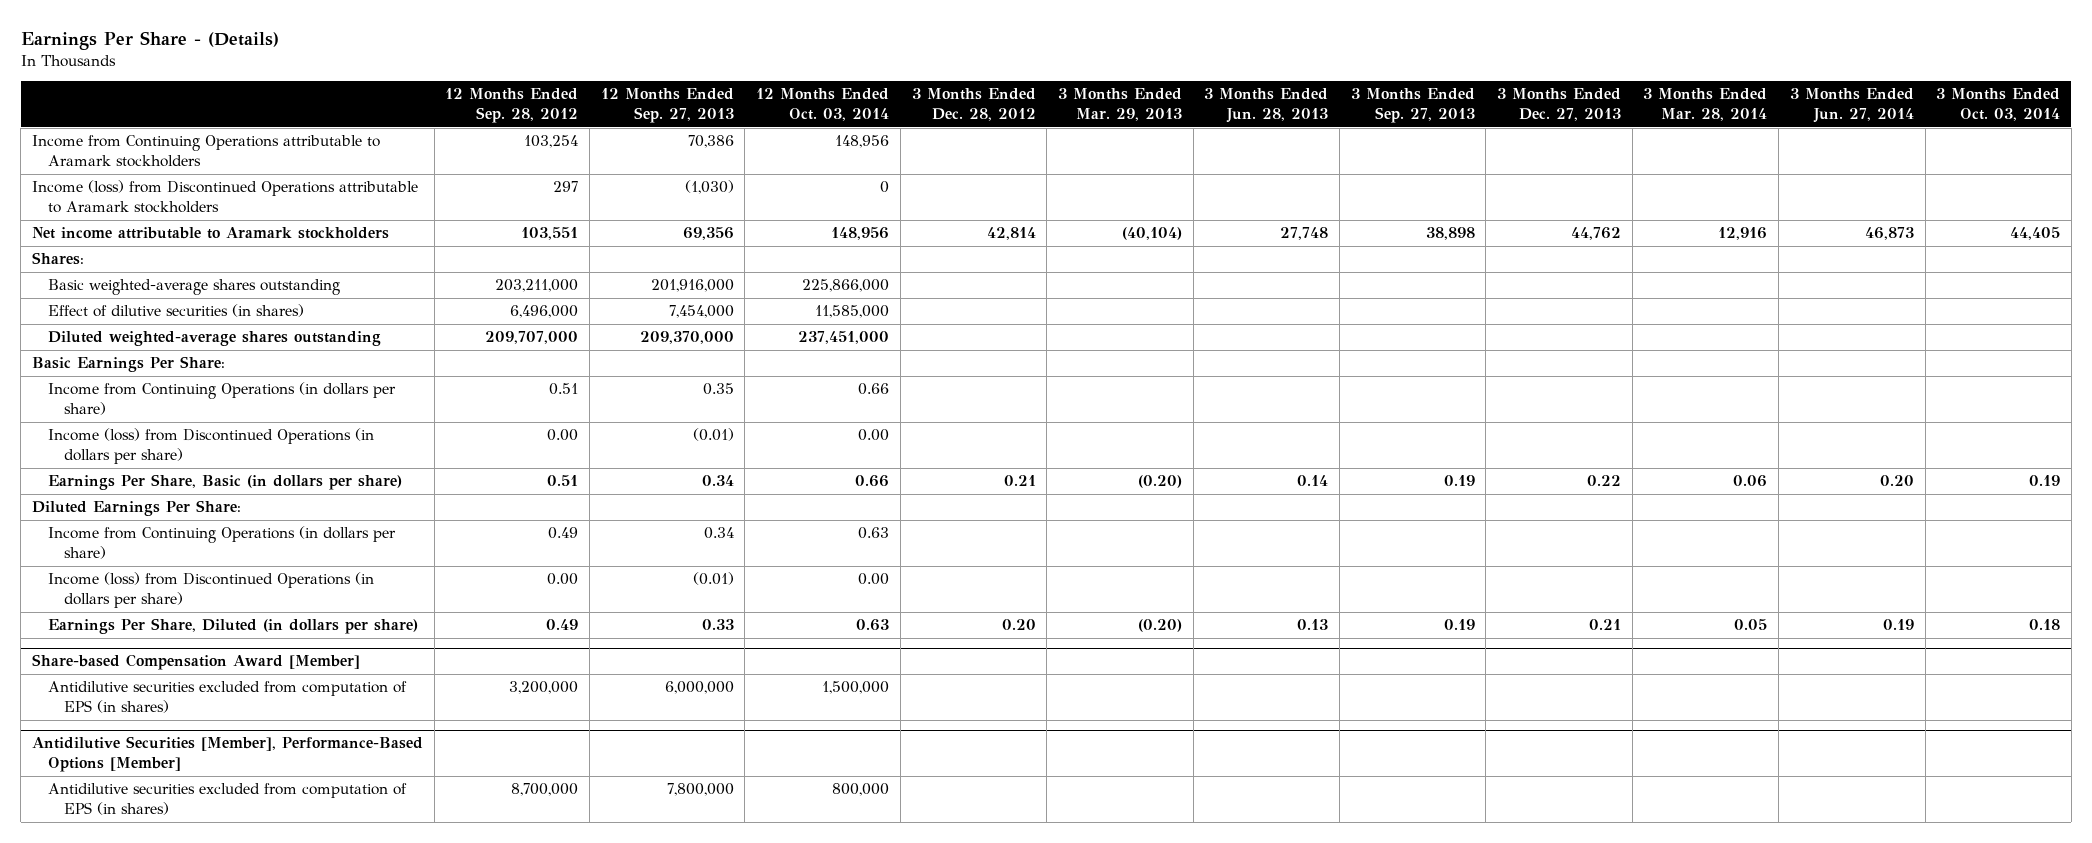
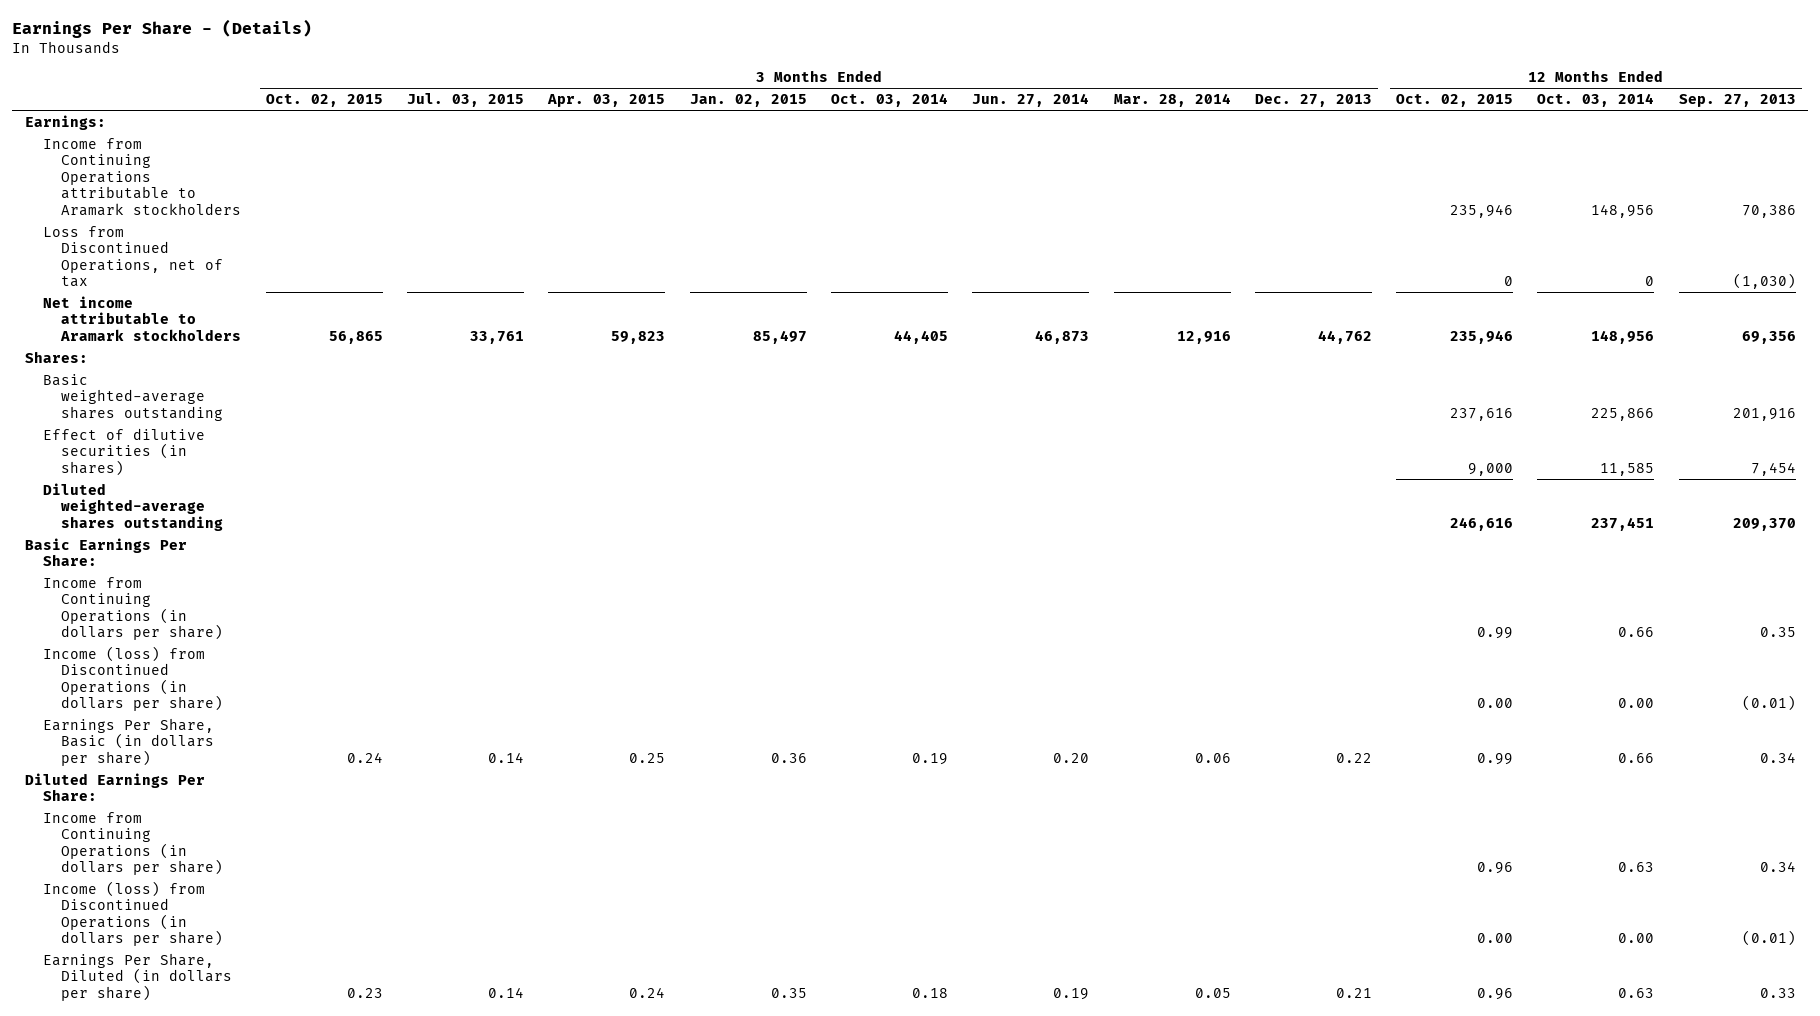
- | 12 Months Ended Sep. 28, 2012 | 12 Months Ended Sep. 27, 2013 | 12 Months Ended Oct. 03, 2014 | 3 Months Ended Dec. 28, 2012 | 3 Months Ended Mar. 29, 2013 | 3 Months Ended Jun. 28, 2013 | 3 Months Ended Sep. 27, 2013 | 3 Months Ended Dec. 27, 2013 | 3 Months Ended Mar. 28, 2014 | 3 Months Ended Jun. 27, 2014 | 3 Months Ended Oct. 03, 2014
+ | 3 Months Ended Oct. 02, 2015 | 3 Months Ended Jul. 03, 2015 | 3 Months Ended Apr. 03, 2015 | 3 Months Ended Jan. 02, 2015 | 3 Months Ended Oct. 03, 2014 | 3 Months Ended Jun. 27, 2014 | 3 Months Ended Mar. 28, 2014 | 3 Months Ended Dec. 27, 2013 | 12 Months Ended Oct. 02, 2015 | 12 Months Ended Oct. 03, 2014 | 12 Months Ended Sep. 27, 2013
+ Earnings:
- Income (loss) from Discontinued Operations attributable to Aramark stockholders | 297 | (1,030) | 0 | | | | | | | |
+ Loss from Discontinued Operations, net of tax | | | | | | | | | 0 | 0 | (1,030)
- Basic weighted-average shares outstanding | 203,211,000 | 201,916,000 | 225,866,000 | | | | | | | |
- Effect of dilutive securities (in shares) | 6,496,000 | 7,454,000 | 11,585,000 | | | | | | | |
- Diluted weighted-average shares outstanding | 209,707,000 | 209,370,000 | 237,451,000 | | | | | | | |
+ Basic weighted-average shares outstanding | | | | | | | | | 237,616 | 225,866 | 201,916
+ Effect of dilutive securities (in shares) | | | | | | | | | 9,000 | 11,585 | 7,454
+ Diluted weighted-average shares outstanding | | | | | | | | | 246,616 | 237,451 | 209,370
- Share-based Compensation Award [Member]
- Antidilutive securities excluded from computation of EPS (in shares) | 3,200,000 | 6,000,000 | 1,500,000 | | | | | | | |
- Antidilutive Securities [Member], Performance-Based Options [Member]
- Antidilutive securities excluded from computation of EPS (in shares) | 8,700,000 | 7,800,000 | 800,000 | | | | | | | |

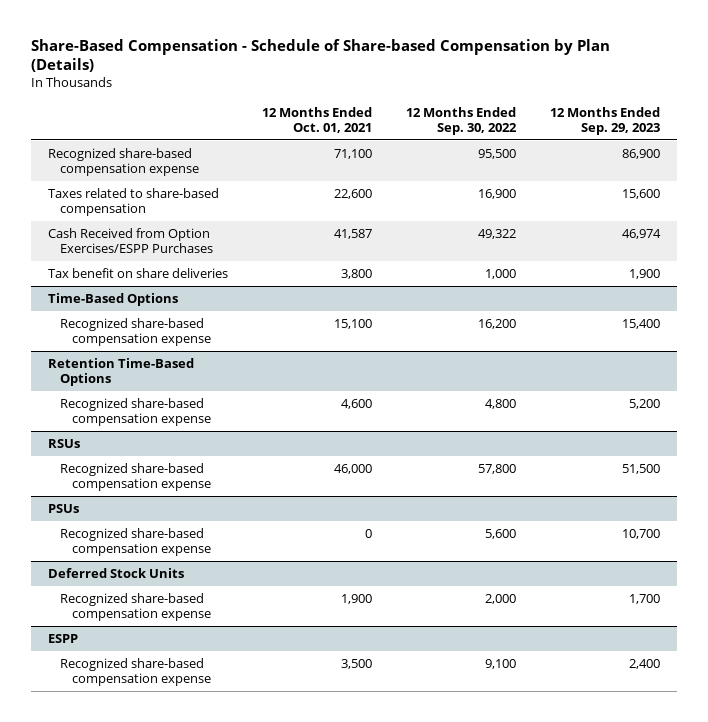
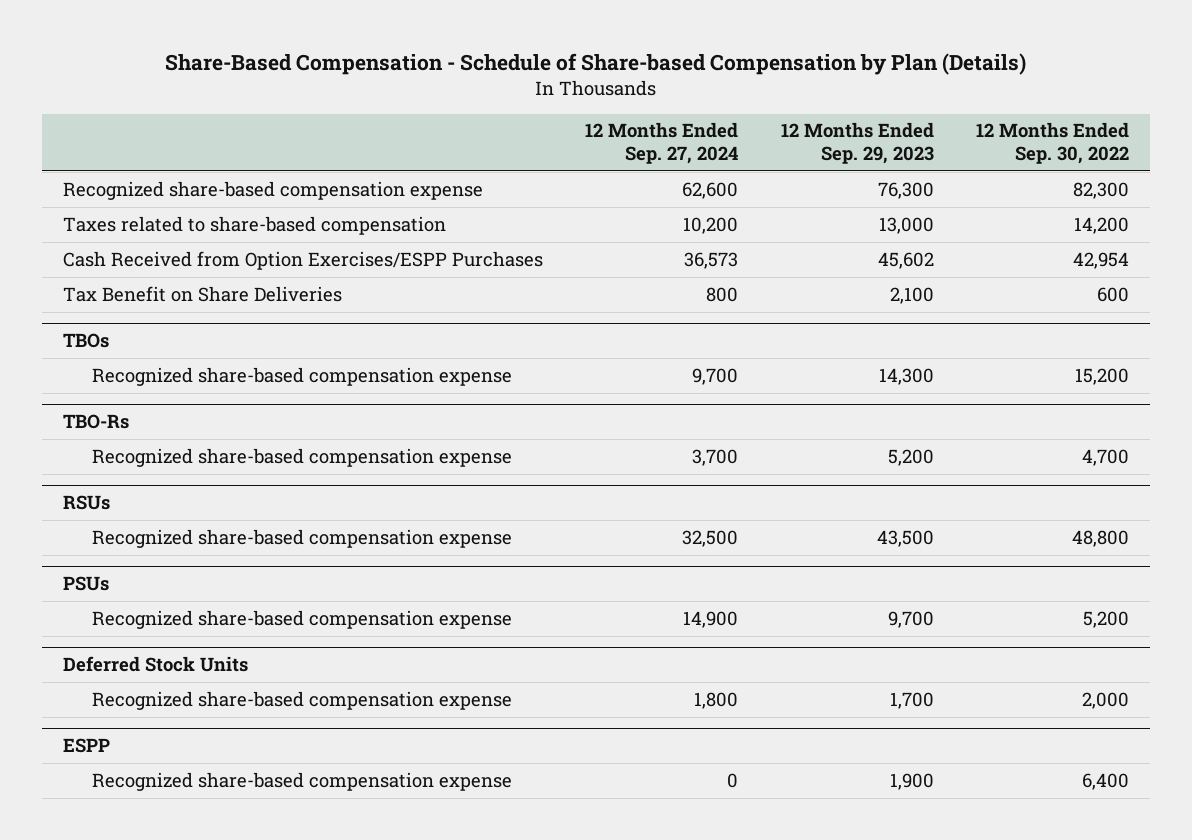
- | 12 Months Ended Oct. 01, 2021 | 12 Months Ended Sep. 30, 2022 | 12 Months Ended Sep. 29, 2023
+ | 12 Months Ended Sep. 27, 2024 | 12 Months Ended Sep. 29, 2023 | 12 Months Ended Sep. 30, 2022
- Recognized share-based compensation expense | 71,100 | 95,500 | 86,900
- Taxes related to share-based compensation | 22,600 | 16,900 | 15,600
- Cash Received from Option Exercises/ESPP Purchases | 41,587 | 49,322 | 46,974
- Tax benefit on share deliveries | 3,800 | 1,000 | 1,900
- Time-Based Options
- Recognized share-based compensation expense | 15,100 | 16,200 | 15,400
- Retention Time-Based Options
- Recognized share-based compensation expense | 4,600 | 4,800 | 5,200
+ Recognized share-based compensation expense | 62,600 | 76,300 | 82,300
+ Taxes related to share-based compensation | 10,200 | 13,000 | 14,200
+ Cash Received from Option Exercises/ESPP Purchases | 36,573 | 45,602 | 42,954
+ Tax Benefit on Share Deliveries | 800 | 2,100 | 600
+ TBOs
+ Recognized share-based compensation expense | 9,700 | 14,300 | 15,200
+ TBO-Rs
+ Recognized share-based compensation expense | 3,700 | 5,200 | 4,700
@ RSUs
- Recognized share-based compensation expense | 46,000 | 57,800 | 51,500
+ Recognized share-based compensation expense | 32,500 | 43,500 | 48,800
@ PSUs
- Recognized share-based compensation expense | 0 | 5,600 | 10,700
+ Recognized share-based compensation expense | 14,900 | 9,700 | 5,200
@ ESPP
- Recognized share-based compensation expense | 3,500 | 9,100 | 2,400
+ Recognized share-based compensation expense | 0 | 1,900 | 6,400

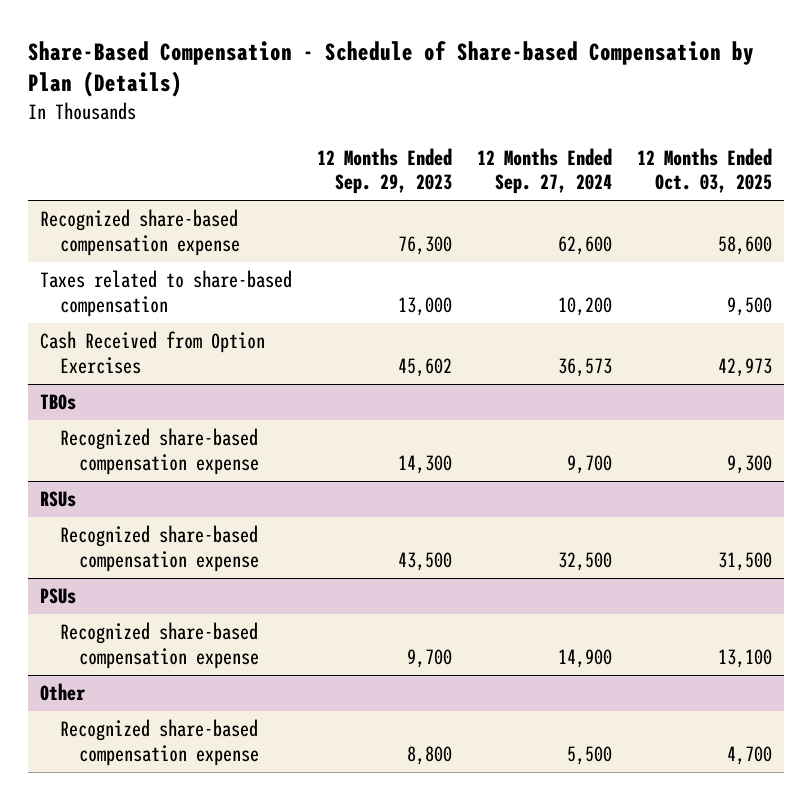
- | 12 Months Ended Sep. 27, 2024 | 12 Months Ended Sep. 29, 2023 | 12 Months Ended Sep. 30, 2022
+ | 12 Months Ended Sep. 29, 2023 | 12 Months Ended Sep. 27, 2024 | 12 Months Ended Oct. 03, 2025
- Cash Received from Option Exercises/ESPP Purchases | 36,573 | 45,602 | 42,954
- Tax Benefit on Share Deliveries | 800 | 2,100 | 600
+ Cash Received from Option Exercises | 45,602 | 36,573 | 42,973
- TBO-Rs
- Recognized share-based compensation expense | 3,700 | 5,200 | 4,700
- Deferred Stock Units
- Recognized share-based compensation expense | 1,800 | 1,700 | 2,000
- ESPP
- Recognized share-based compensation expense | 0 | 1,900 | 6,400
+ Other
+ Recognized share-based compensation expense | 8,800 | 5,500 | 4,700

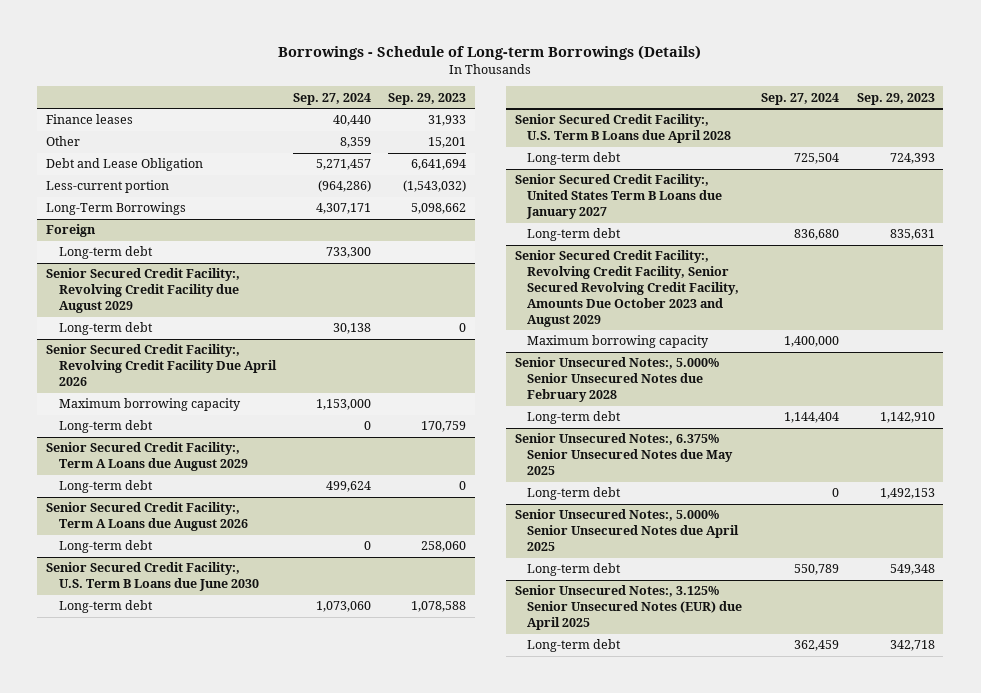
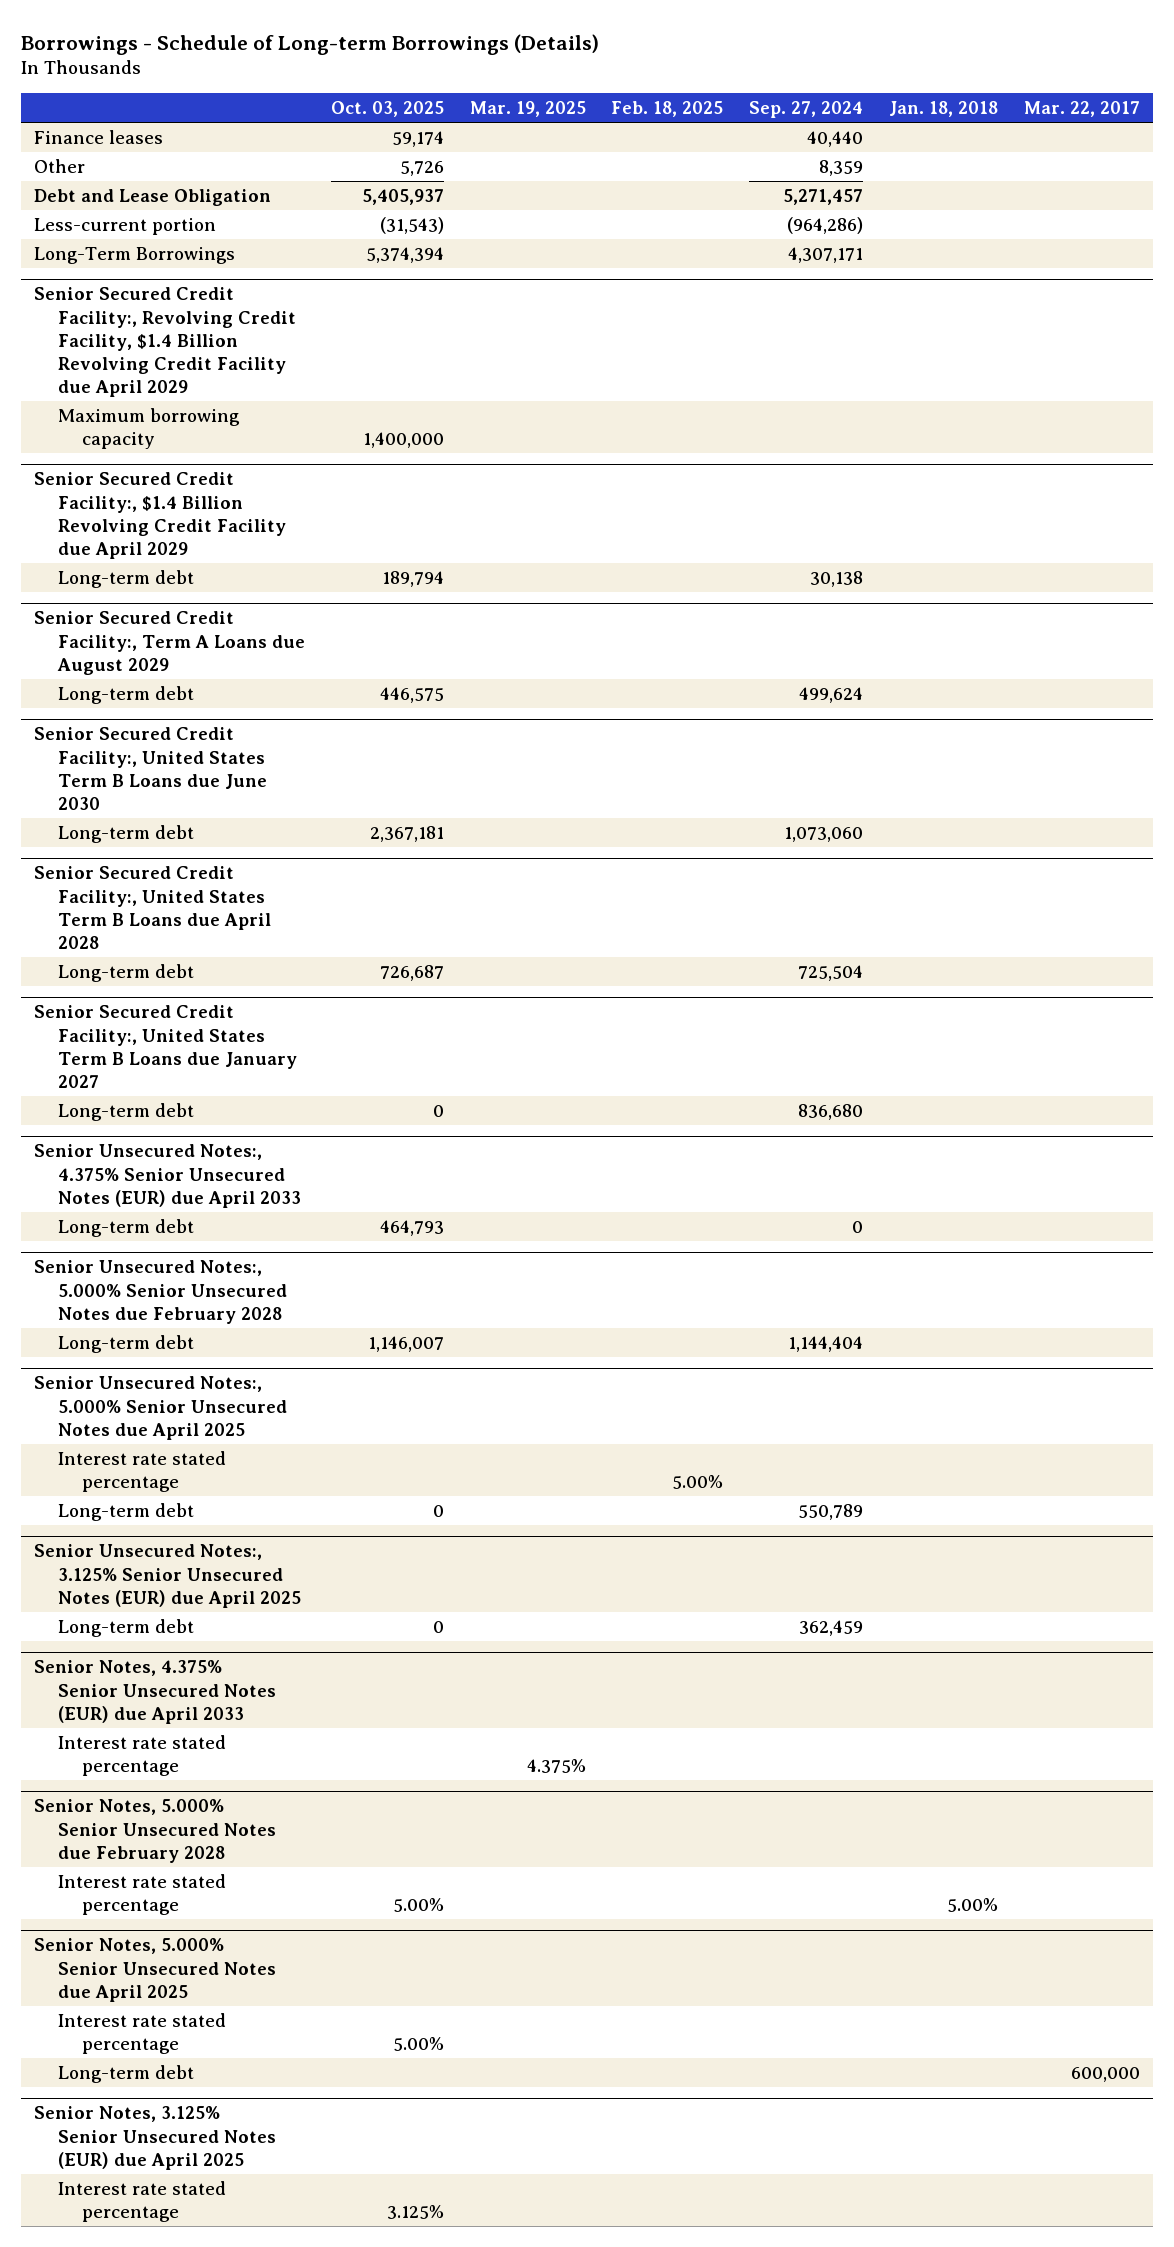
- | Sep. 27, 2024 | Sep. 29, 2023
+ | Oct. 03, 2025 | Mar. 19, 2025 | Feb. 18, 2025 | Sep. 27, 2024 | Jan. 18, 2018 | Mar. 22, 2017
- Foreign
- Long-term debt | 733,300 |
- Senior Secured Credit Facility:, Revolving Credit Facility due August 2029
+ Senior Secured Credit Facility:, Revolving Credit Facility, $1.4 Billion Revolving Credit Facility due April 2029
+ Maximum borrowing capacity | 1,400,000 | | | | |
+ Senior Secured Credit Facility:, $1.4 Billion Revolving Credit Facility due April 2029
- Senior Secured Credit Facility:, Revolving Credit Facility Due April 2026
- Maximum borrowing capacity | 1,153,000 |
- Long-term debt | 0 | 170,759
- Senior Secured Credit Facility:, Term A Loans due August 2026
- Long-term debt | 0 | 258,060
- Senior Secured Credit Facility:, U.S. Term B Loans due June 2030
+ Senior Secured Credit Facility:, United States Term B Loans due June 2030
- Senior Secured Credit Facility:, U.S. Term B Loans due April 2028
+ Senior Secured Credit Facility:, United States Term B Loans due April 2028
- Senior Secured Credit Facility:, Revolving Credit Facility, Senior Secured Revolving Credit Facility, Amounts Due October 2023 and August 2029
- Maximum borrowing capacity | 1,400,000 |
+ Senior Unsecured Notes:, 4.375% Senior Unsecured Notes (EUR) due April 2033
+ Long-term debt | 464,793 | | | 0 | |
- Senior Unsecured Notes:, 6.375% Senior Unsecured Notes due May 2025
- Long-term debt | 0 | 1,492,153
@ Senior Unsecured Notes:, 5.000% Senior Unsecured Notes due April 2025
+ Interest rate stated percentage | | | 5.00% | | |
+ Senior Notes, 4.375% Senior Unsecured Notes (EUR) due April 2033
+ Interest rate stated percentage | | 4.375% | | | |
+ Senior Notes, 5.000% Senior Unsecured Notes due February 2028
+ Interest rate stated percentage | 5.00% | | | | 5.00% |
+ Senior Notes, 5.000% Senior Unsecured Notes due April 2025
+ Interest rate stated percentage | 5.00% | | | | |
+ Long-term debt | | | | | | 600,000
+ Senior Notes, 3.125% Senior Unsecured Notes (EUR) due April 2025
+ Interest rate stated percentage | 3.125% | | | | |

